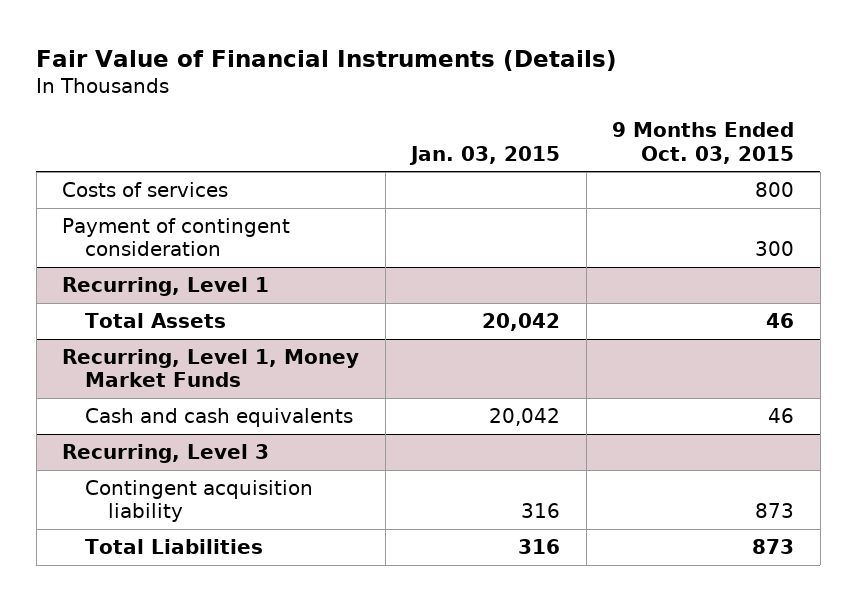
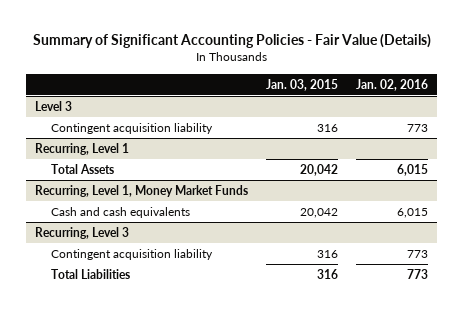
- Fair Value of Financial Instruments (Details)
+ Summary of Significant Accounting Policies - Fair Value (Details)
- | Jan. 03, 2015 | 9 Months Ended Oct. 03, 2015
+ | Jan. 03, 2015 | Jan. 02, 2016
- Costs of services | | 800
- Payment of contingent consideration | | 300
+ Level 3
+ Contingent acquisition liability | 316 | 773

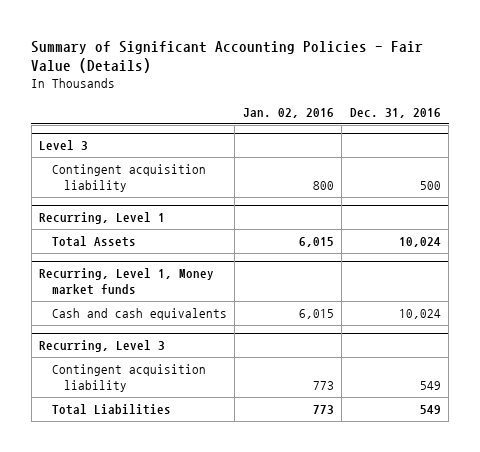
- | Jan. 03, 2015 | Jan. 02, 2016
+ | Jan. 02, 2016 | Dec. 31, 2016
@ Level 3
- Contingent acquisition liability | 316 | 773
+ Contingent acquisition liability | 800 | 500
- Recurring, Level 1, Money Market Funds
+ Recurring, Level 1, Money market funds

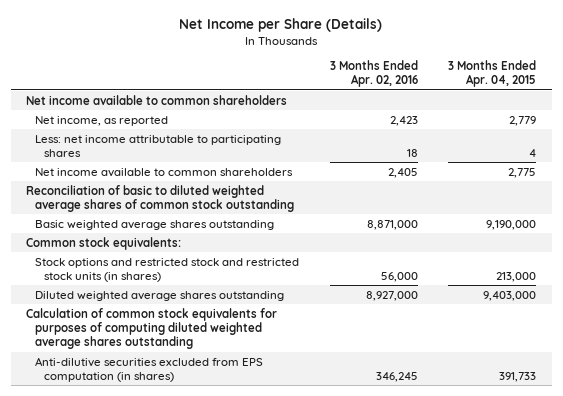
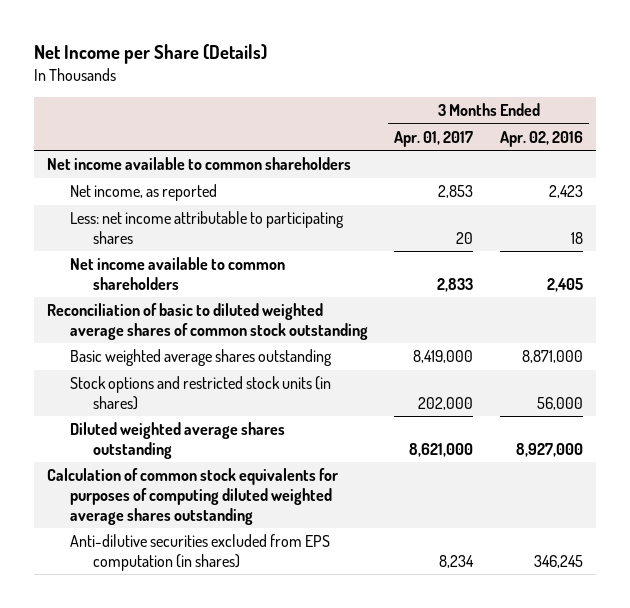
- | 3 Months Ended Apr. 02, 2016 | 3 Months Ended Apr. 04, 2015
+ | 3 Months Ended Apr. 01, 2017 | 3 Months Ended Apr. 02, 2016
- Common stock equivalents:
- Stock options and restricted stock and restricted stock units (in shares) | 56,000 | 213,000
+ Stock options and restricted stock units (in shares) | 202,000 | 56,000

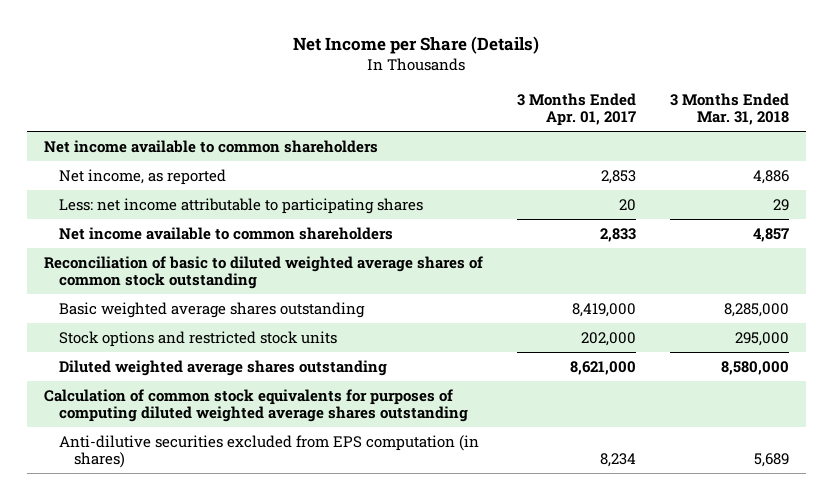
- | 3 Months Ended Apr. 01, 2017 | 3 Months Ended Apr. 02, 2016
+ | 3 Months Ended Apr. 01, 2017 | 3 Months Ended Mar. 31, 2018
- Stock options and restricted stock units (in shares) | 202,000 | 56,000
+ Stock options and restricted stock units | 202,000 | 295,000

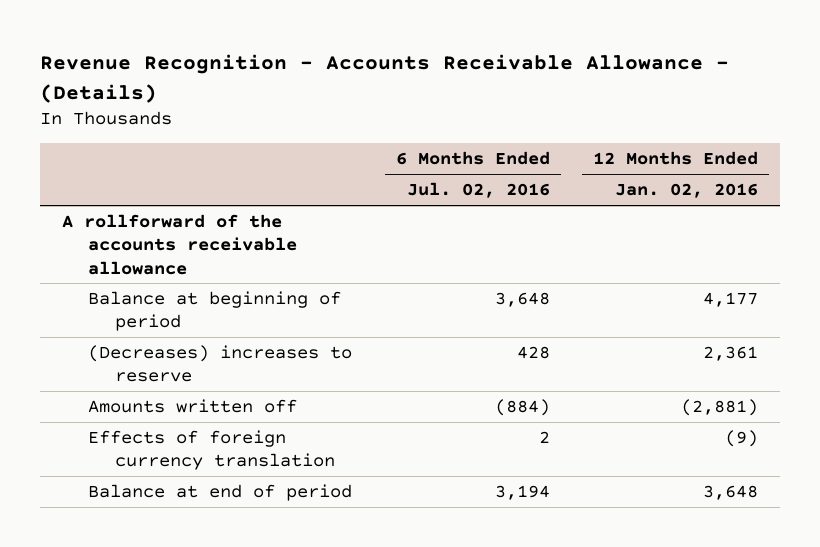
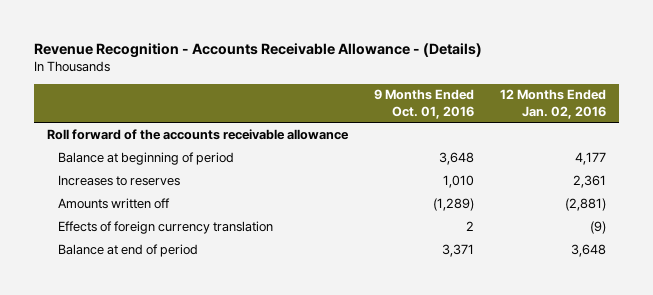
- | 6 Months Ended Jul. 02, 2016 | 12 Months Ended Jan. 02, 2016
+ | 9 Months Ended Oct. 01, 2016 | 12 Months Ended Jan. 02, 2016
- A rollforward of the accounts receivable allowance
+ Roll forward of the accounts receivable allowance
- (Decreases) increases to reserve | 428 | 2,361
+ Increases to reserves | 1,010 | 2,361

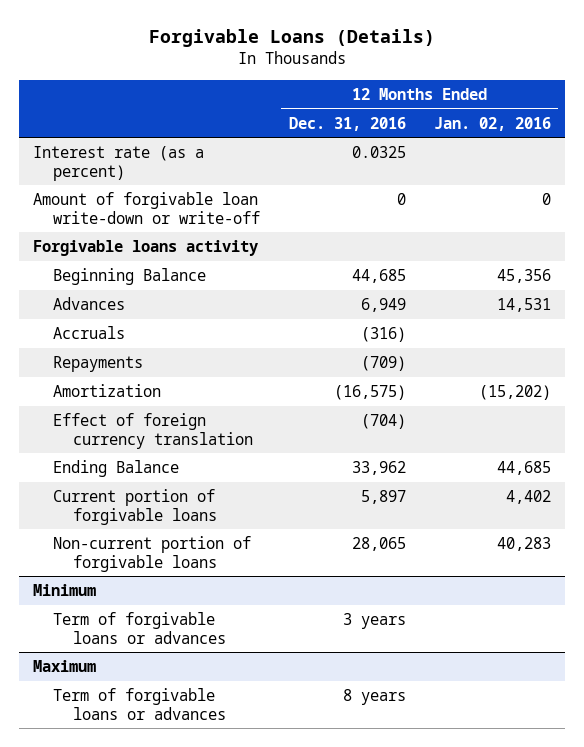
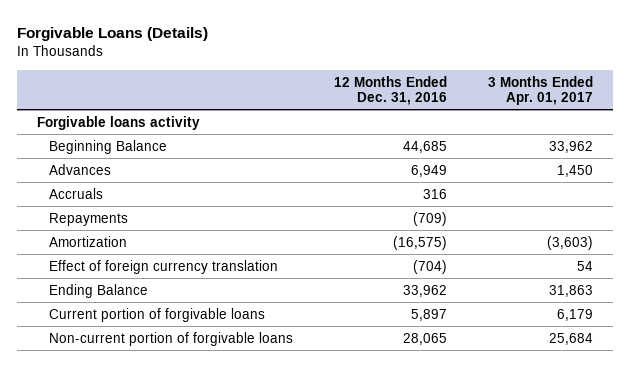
- | 12 Months Ended Dec. 31, 2016 | 12 Months Ended Jan. 02, 2016
+ | 12 Months Ended Dec. 31, 2016 | 3 Months Ended Apr. 01, 2017
- Interest rate (as a percent) | 0.0325 |
- Amount of forgivable loan write-down or write-off | 0 | 0
- Accruals | (316) |
+ Accruals | 316 |
- Minimum
- Term of forgivable loans or advances | 3 years |
- Maximum
- Term of forgivable loans or advances | 8 years |

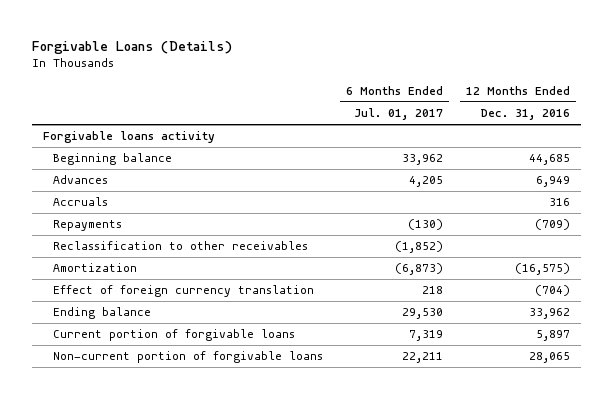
- | 12 Months Ended Dec. 31, 2016 | 3 Months Ended Apr. 01, 2017
+ | 6 Months Ended Jul. 01, 2017 | 12 Months Ended Dec. 31, 2016
- Beginning Balance | 44,685 | 33,962
+ Beginning balance | 33,962 | 44,685
+ Reclassification to other receivables | (1,852) |
- Ending Balance | 33,962 | 31,863
+ Ending balance | 29,530 | 33,962

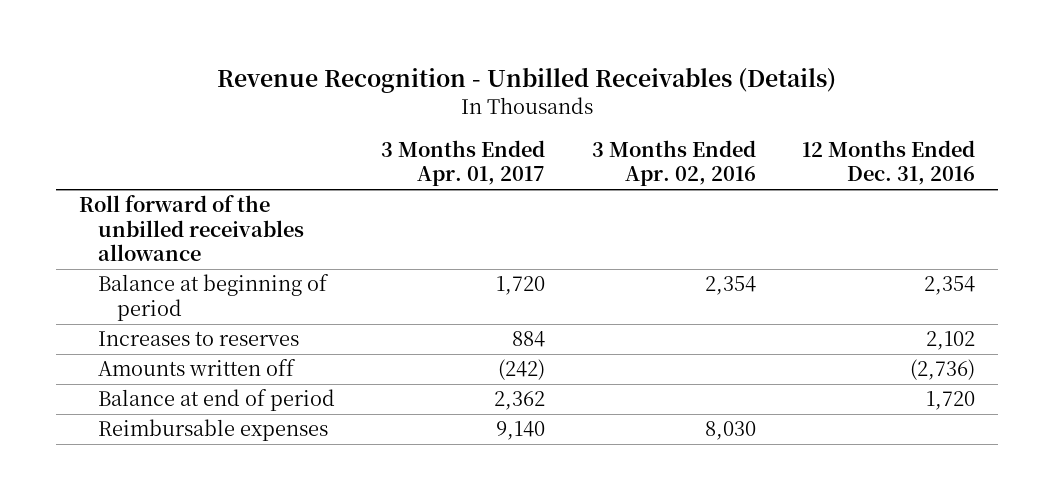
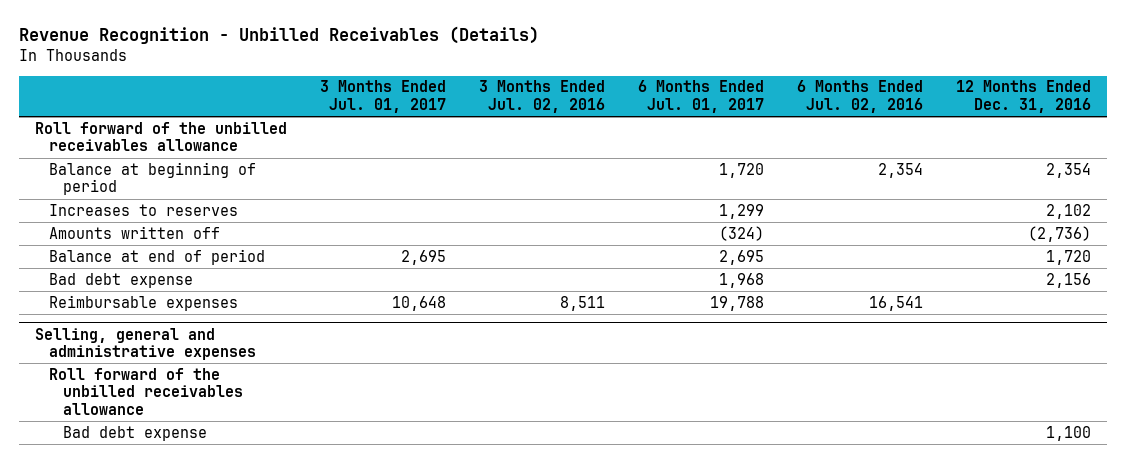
- | 3 Months Ended Apr. 01, 2017 | 3 Months Ended Apr. 02, 2016 | 12 Months Ended Dec. 31, 2016
+ | 3 Months Ended Jul. 01, 2017 | 3 Months Ended Jul. 02, 2016 | 6 Months Ended Jul. 01, 2017 | 6 Months Ended Jul. 02, 2016 | 12 Months Ended Dec. 31, 2016
+ Bad debt expense | | | 1,968 | | 2,156
+ Selling, general and administrative expenses
+ Roll forward of the unbilled receivables allowance
+ Bad debt expense | | | | | 1,100

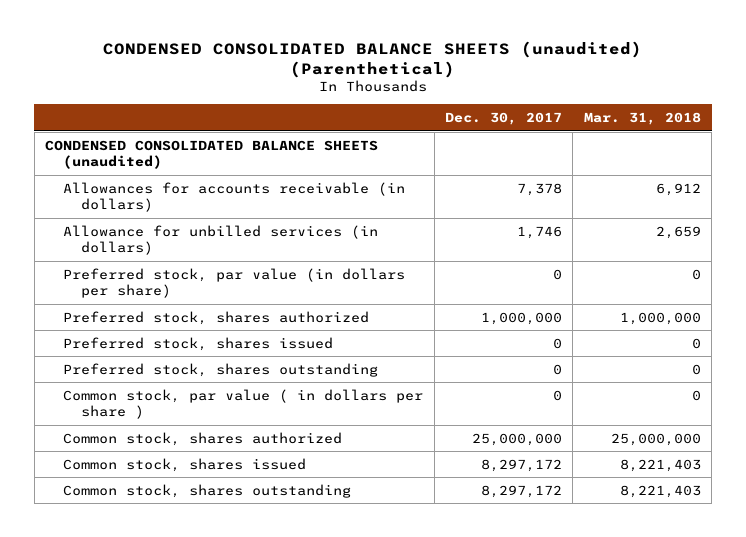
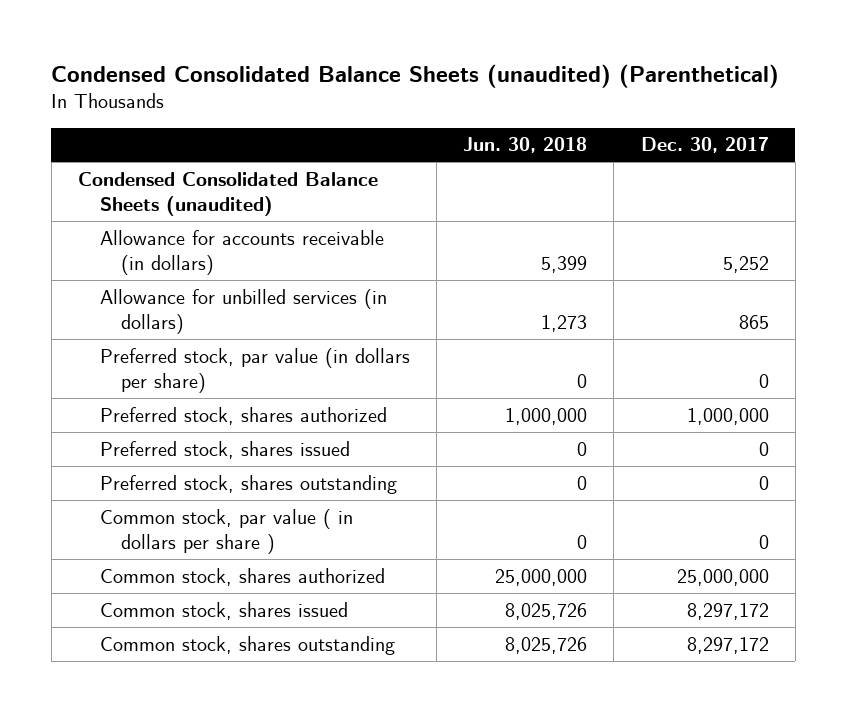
- CONDENSED CONSOLIDATED BALANCE SHEETS (unaudited) (Parenthetical)
+ Condensed Consolidated Balance Sheets (unaudited) (Parenthetical)
- | Dec. 30, 2017 | Mar. 31, 2018
+ | Jun. 30, 2018 | Dec. 30, 2017
- CONDENSED CONSOLIDATED BALANCE SHEETS (unaudited)
- Allowances for accounts receivable (in dollars) | 7,378 | 6,912
- Allowance for unbilled services (in dollars) | 1,746 | 2,659
+ Condensed Consolidated Balance Sheets (unaudited)
+ Allowance for accounts receivable (in dollars) | 5,399 | 5,252
+ Allowance for unbilled services (in dollars) | 1,273 | 865

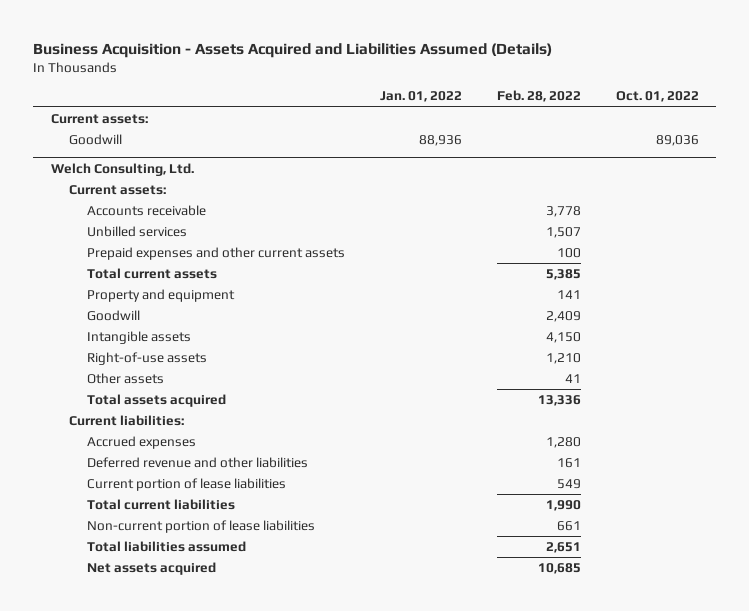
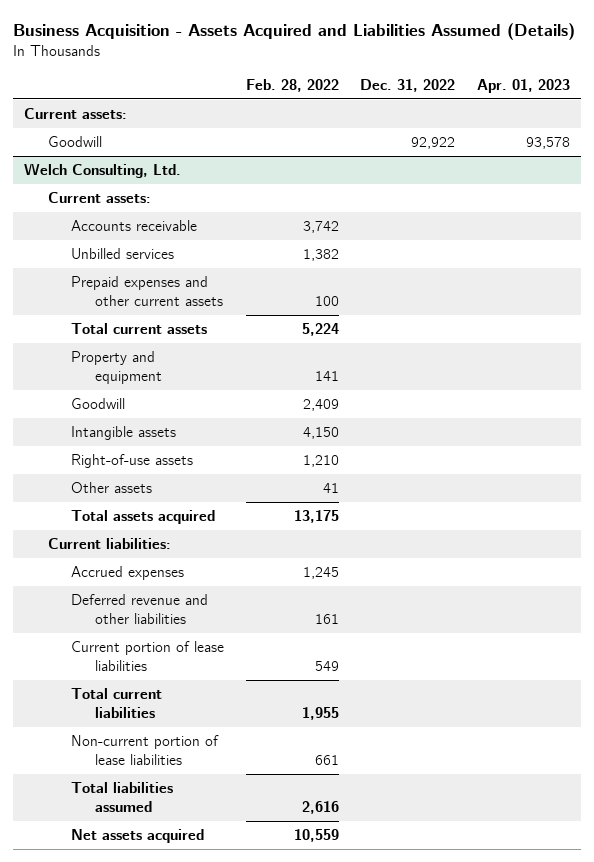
- | Jan. 01, 2022 | Feb. 28, 2022 | Oct. 01, 2022
+ | Feb. 28, 2022 | Dec. 31, 2022 | Apr. 01, 2023
@ Welch Consulting, Ltd.
- Accounts receivable | | 3,778 |
- Unbilled services | | 1,507 |
+ Accounts receivable | 3,742 | |
+ Unbilled services | 1,382 | |
- Total current assets | | 5,385 |
+ Total current assets | 5,224 | |
- Total assets acquired | | 13,336 |
+ Total assets acquired | 13,175 | |
- Accrued expenses | | 1,280 |
+ Accrued expenses | 1,245 | |
- Total current liabilities | | 1,990 |
+ Total current liabilities | 1,955 | |
- Total liabilities assumed | | 2,651 |
- Net assets acquired | | 10,685 |
+ Total liabilities assumed | 2,616 | |
+ Net assets acquired | 10,559 | |

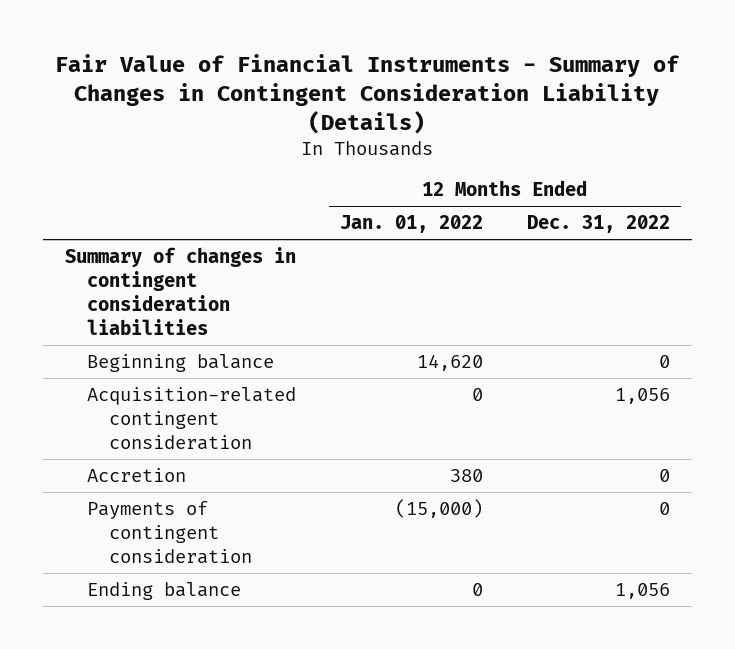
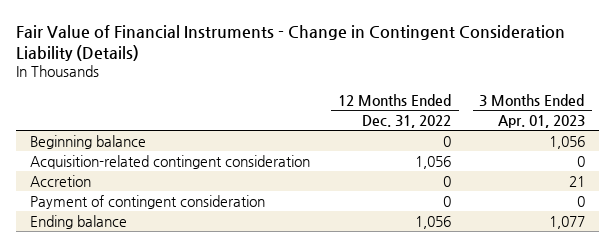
- Fair Value of Financial Instruments - Summary of Changes in Contingent Consideration Liability (Details)
+ Fair Value of Financial Instruments - Change in Contingent Consideration Liability (Details)
- | 12 Months Ended Jan. 01, 2022 | 12 Months Ended Dec. 31, 2022
+ | 12 Months Ended Dec. 31, 2022 | 3 Months Ended Apr. 01, 2023
- Summary of changes in contingent consideration liabilities
- Payments of contingent consideration | (15,000) | 0
+ Payment of contingent consideration | 0 | 0

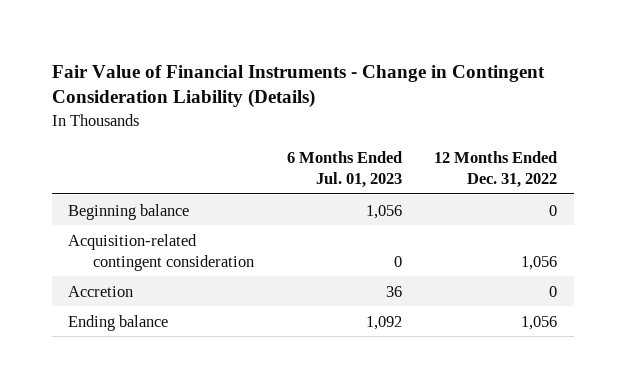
- | 12 Months Ended Dec. 31, 2022 | 3 Months Ended Apr. 01, 2023
+ | 6 Months Ended Jul. 01, 2023 | 12 Months Ended Dec. 31, 2022
- Payment of contingent consideration | 0 | 0

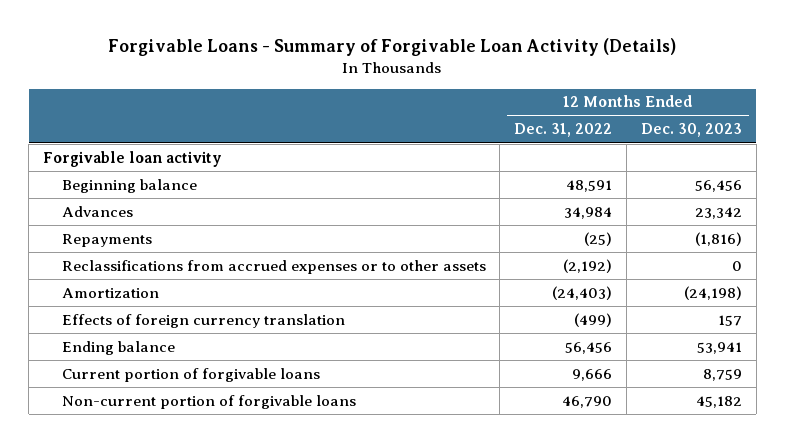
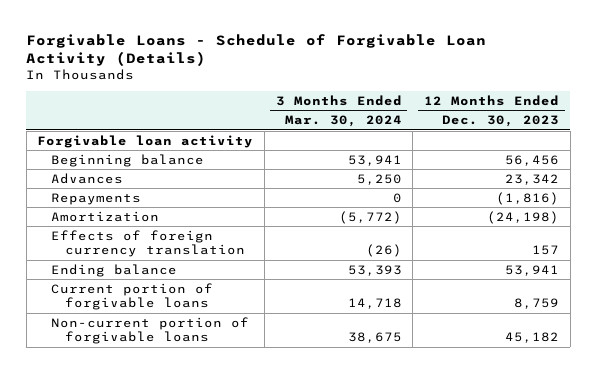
- Forgivable Loans - Summary of Forgivable Loan Activity (Details)
+ Forgivable Loans - Schedule of Forgivable Loan Activity (Details)
- | 12 Months Ended Dec. 31, 2022 | 12 Months Ended Dec. 30, 2023
+ | 3 Months Ended Mar. 30, 2024 | 12 Months Ended Dec. 30, 2023
- Reclassifications from accrued expenses or to other assets | (2,192) | 0

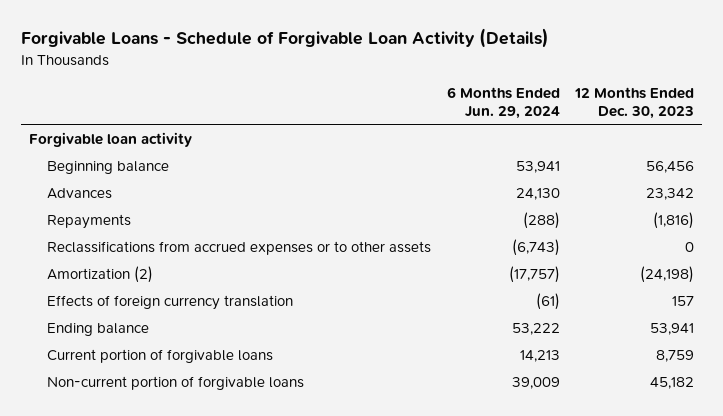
- | 3 Months Ended Mar. 30, 2024 | 12 Months Ended Dec. 30, 2023
+ | 6 Months Ended Jun. 29, 2024 | 12 Months Ended Dec. 30, 2023
- Amortization | (5,772) | (24,198)
+ Reclassifications from accrued expenses or to other assets | (6,743) | 0
+ Amortization (2) | (17,757) | (24,198)

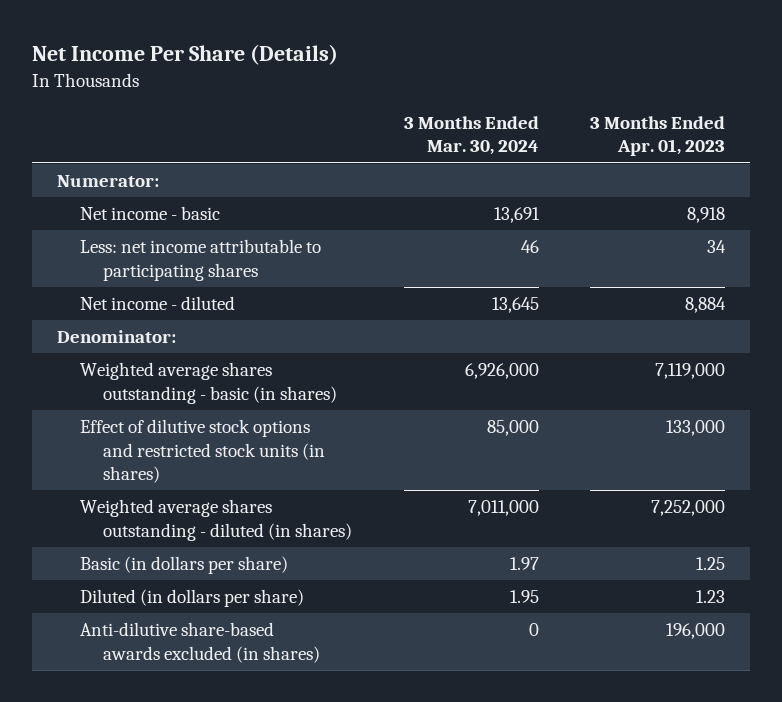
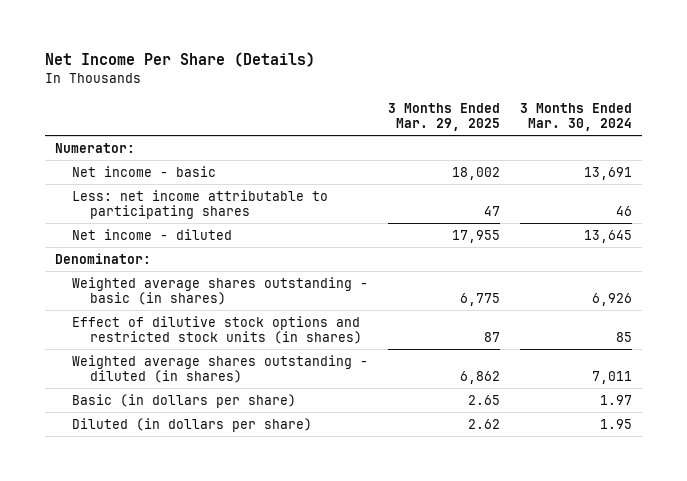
- | 3 Months Ended Mar. 30, 2024 | 3 Months Ended Apr. 01, 2023
+ | 3 Months Ended Mar. 29, 2025 | 3 Months Ended Mar. 30, 2024
- Weighted average shares outstanding - basic (in shares) | 6,926,000 | 7,119,000
- Effect of dilutive stock options and restricted stock units (in shares) | 85,000 | 133,000
- Weighted average shares outstanding - diluted (in shares) | 7,011,000 | 7,252,000
+ Weighted average shares outstanding - basic (in shares) | 6,775 | 6,926
+ Effect of dilutive stock options and restricted stock units (in shares) | 87 | 85
+ Weighted average shares outstanding - diluted (in shares) | 6,862 | 7,011
- Anti-dilutive share-based awards excluded (in shares) | 0 | 196,000

